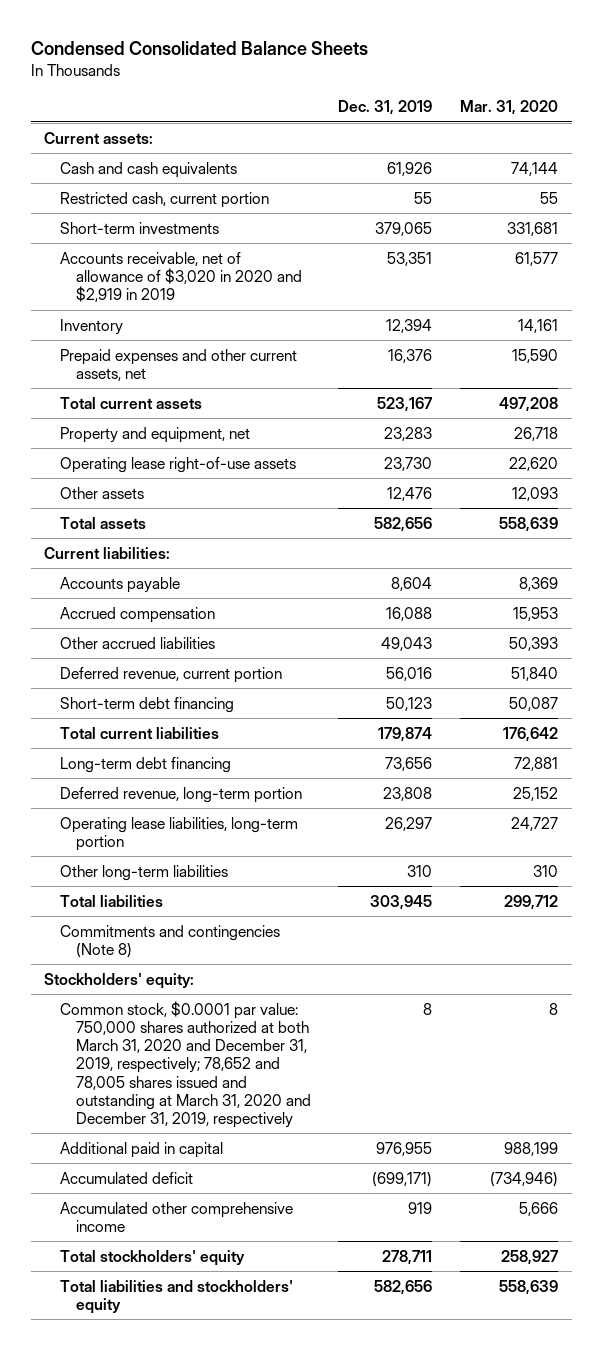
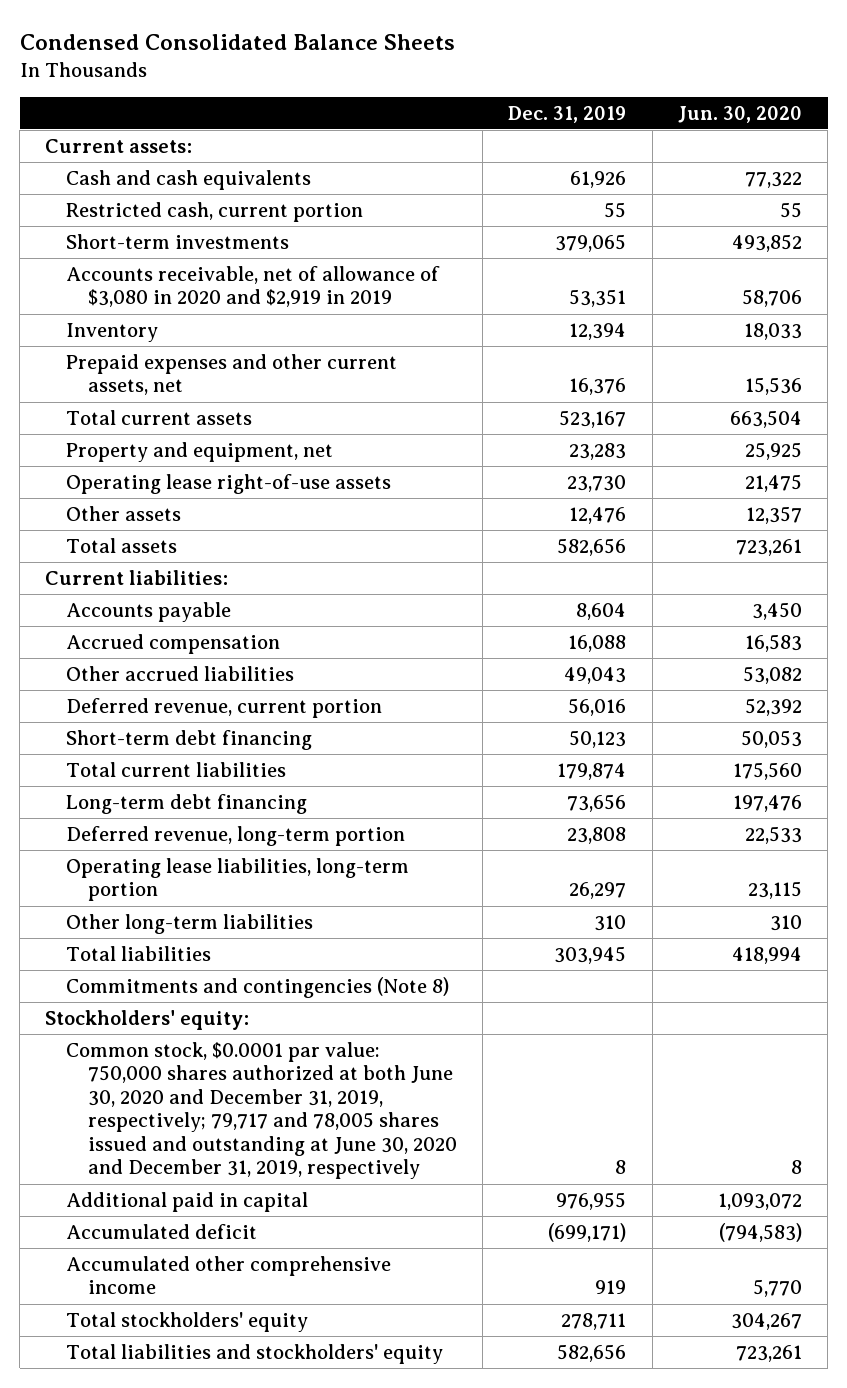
- | Dec. 31, 2019 | Mar. 31, 2020
+ | Dec. 31, 2019 | Jun. 30, 2020
- Accounts receivable, net of allowance of $3,020 in 2020 and $2,919 in 2019 | 53,351 | 61,577
+ Accounts receivable, net of allowance of $3,080 in 2020 and $2,919 in 2019 | 53,351 | 58,706
- Common stock, $0.0001 par value: 750,000 shares authorized at both March 31, 2020 and December 31, 2019, respectively; 78,652 and 78,005 shares issued and outstanding at March 31, 2020 and December 31, 2019, respectively | 8 | 8
+ Common stock, $0.0001 par value: 750,000 shares authorized at both June 30, 2020 and December 31, 2019, respectively; 79,717 and 78,005 shares issued and outstanding at June 30, 2020 and December 31, 2019, respectively | 8 | 8

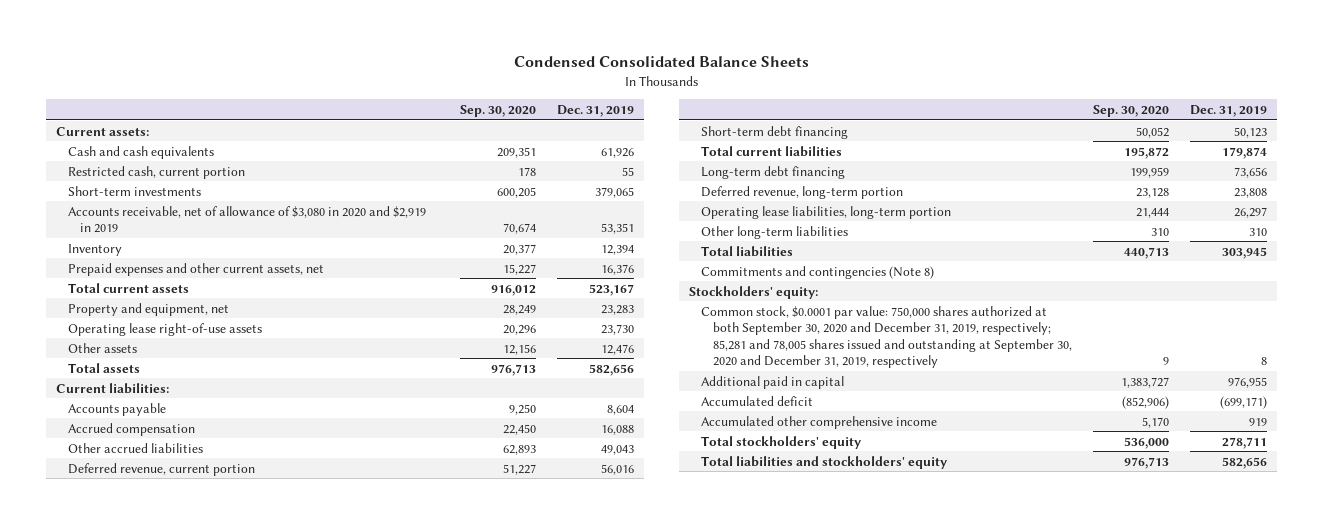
- | Dec. 31, 2019 | Jun. 30, 2020
+ | Sep. 30, 2020 | Dec. 31, 2019
- Common stock, $0.0001 par value: 750,000 shares authorized at both June 30, 2020 and December 31, 2019, respectively; 79,717 and 78,005 shares issued and outstanding at June 30, 2020 and December 31, 2019, respectively | 8 | 8
+ Common stock, $0.0001 par value: 750,000 shares authorized at both September 30, 2020 and December 31, 2019, respectively; 85,281 and 78,005 shares issued and outstanding at September 30, 2020 and December 31, 2019, respectively | 9 | 8

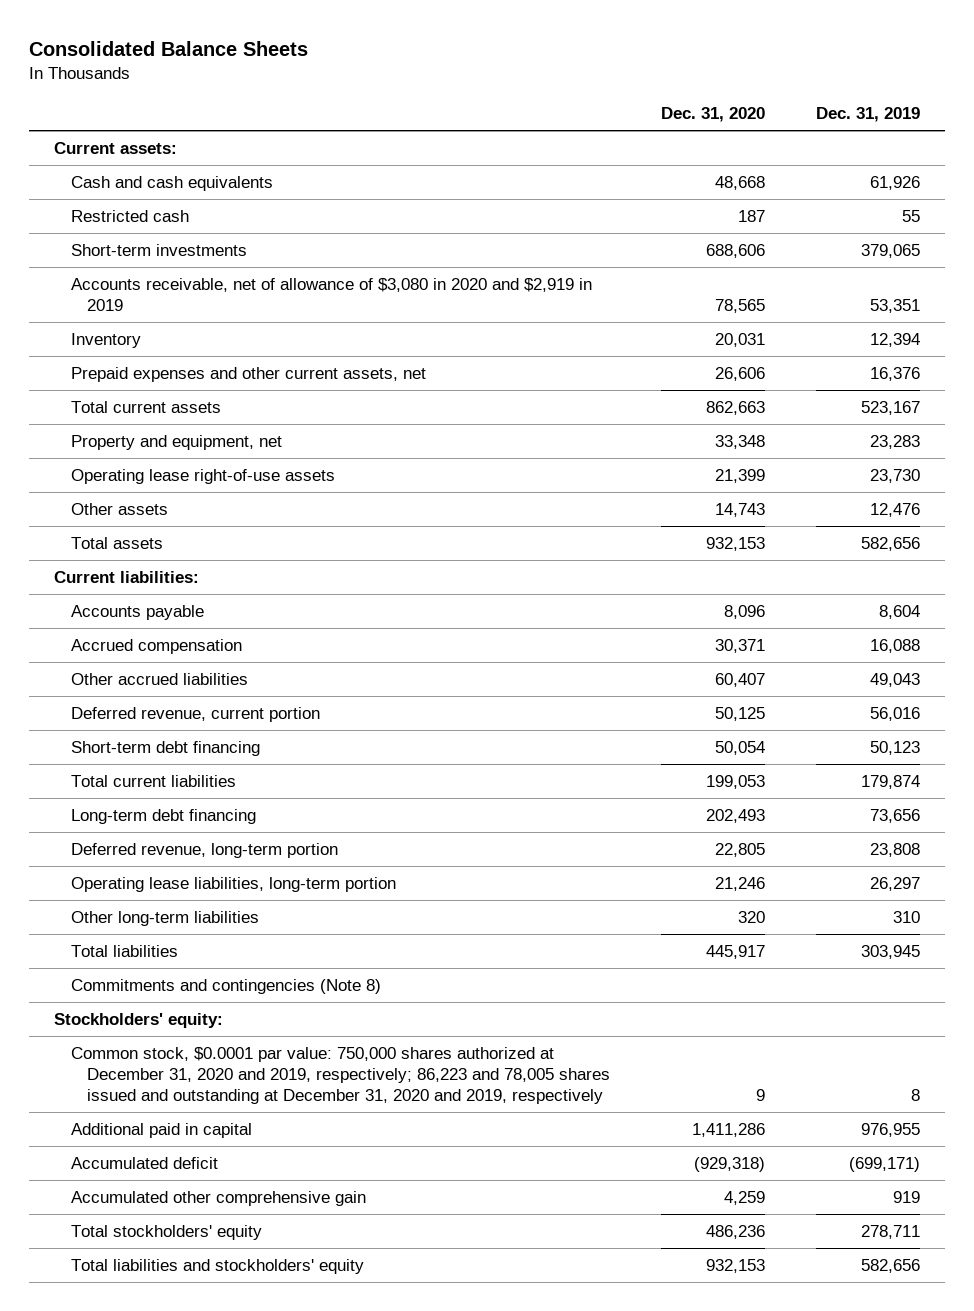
- Condensed Consolidated Balance Sheets
+ Consolidated Balance Sheets
- | Sep. 30, 2020 | Dec. 31, 2019
+ | Dec. 31, 2020 | Dec. 31, 2019
- Restricted cash, current portion | 178 | 55
+ Restricted cash | 187 | 55
- Common stock, $0.0001 par value: 750,000 shares authorized at both September 30, 2020 and December 31, 2019, respectively; 85,281 and 78,005 shares issued and outstanding at September 30, 2020 and December 31, 2019, respectively | 9 | 8
+ Common stock, $0.0001 par value: 750,000 shares authorized at December 31, 2020 and 2019, respectively; 86,223 and 78,005 shares issued and outstanding at December 31, 2020 and 2019, respectively | 9 | 8
- Accumulated other comprehensive income | 5,170 | 919
+ Accumulated other comprehensive gain | 4,259 | 919

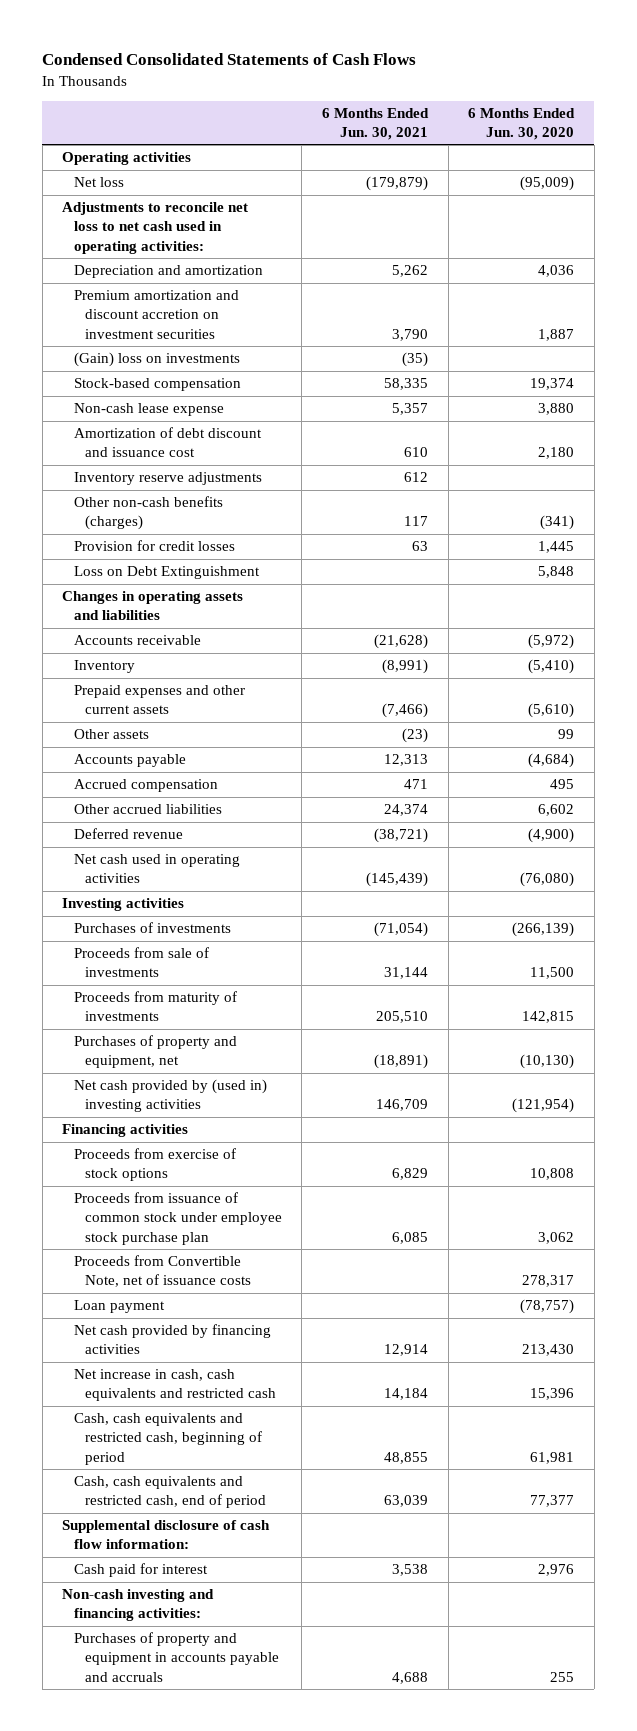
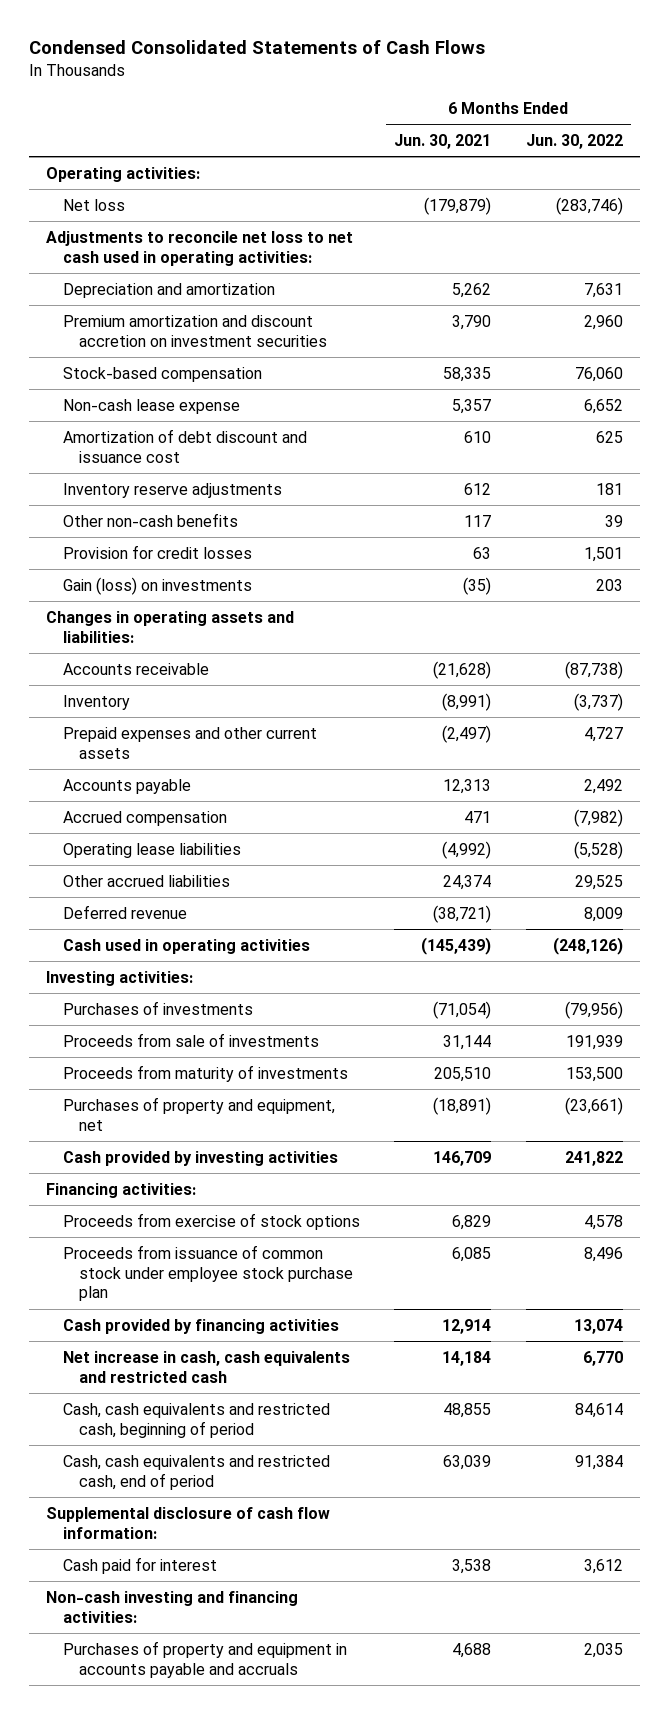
- | 6 Months Ended Jun. 30, 2021 | 6 Months Ended Jun. 30, 2020
+ | 6 Months Ended Jun. 30, 2021 | 6 Months Ended Jun. 30, 2022
- Operating activities
+ Operating activities:
- (Gain) loss on investments | (35) |
- Other non-cash benefits (charges) | 117 | (341)
+ Other non-cash benefits | 117 | 39
- Loss on Debt Extinguishment | | 5,848
- Changes in operating assets and liabilities
+ Gain (loss) on investments | (35) | 203
+ Changes in operating assets and liabilities:
- Prepaid expenses and other current assets | (7,466) | (5,610)
- Other assets | (23) | 99
+ Prepaid expenses and other current assets | (2,497) | 4,727
+ Operating lease liabilities | (4,992) | (5,528)
- Net cash used in operating activities | (145,439) | (76,080)
- Investing activities
+ Cash used in operating activities | (145,439) | (248,126)
+ Investing activities:
- Net cash provided by (used in) investing activities | 146,709 | (121,954)
- Financing activities
+ Cash provided by investing activities | 146,709 | 241,822
+ Financing activities:
- Proceeds from Convertible Note, net of issuance costs | | 278,317
- Loan payment | | (78,757)
- Net cash provided by financing activities | 12,914 | 213,430
+ Cash provided by financing activities | 12,914 | 13,074

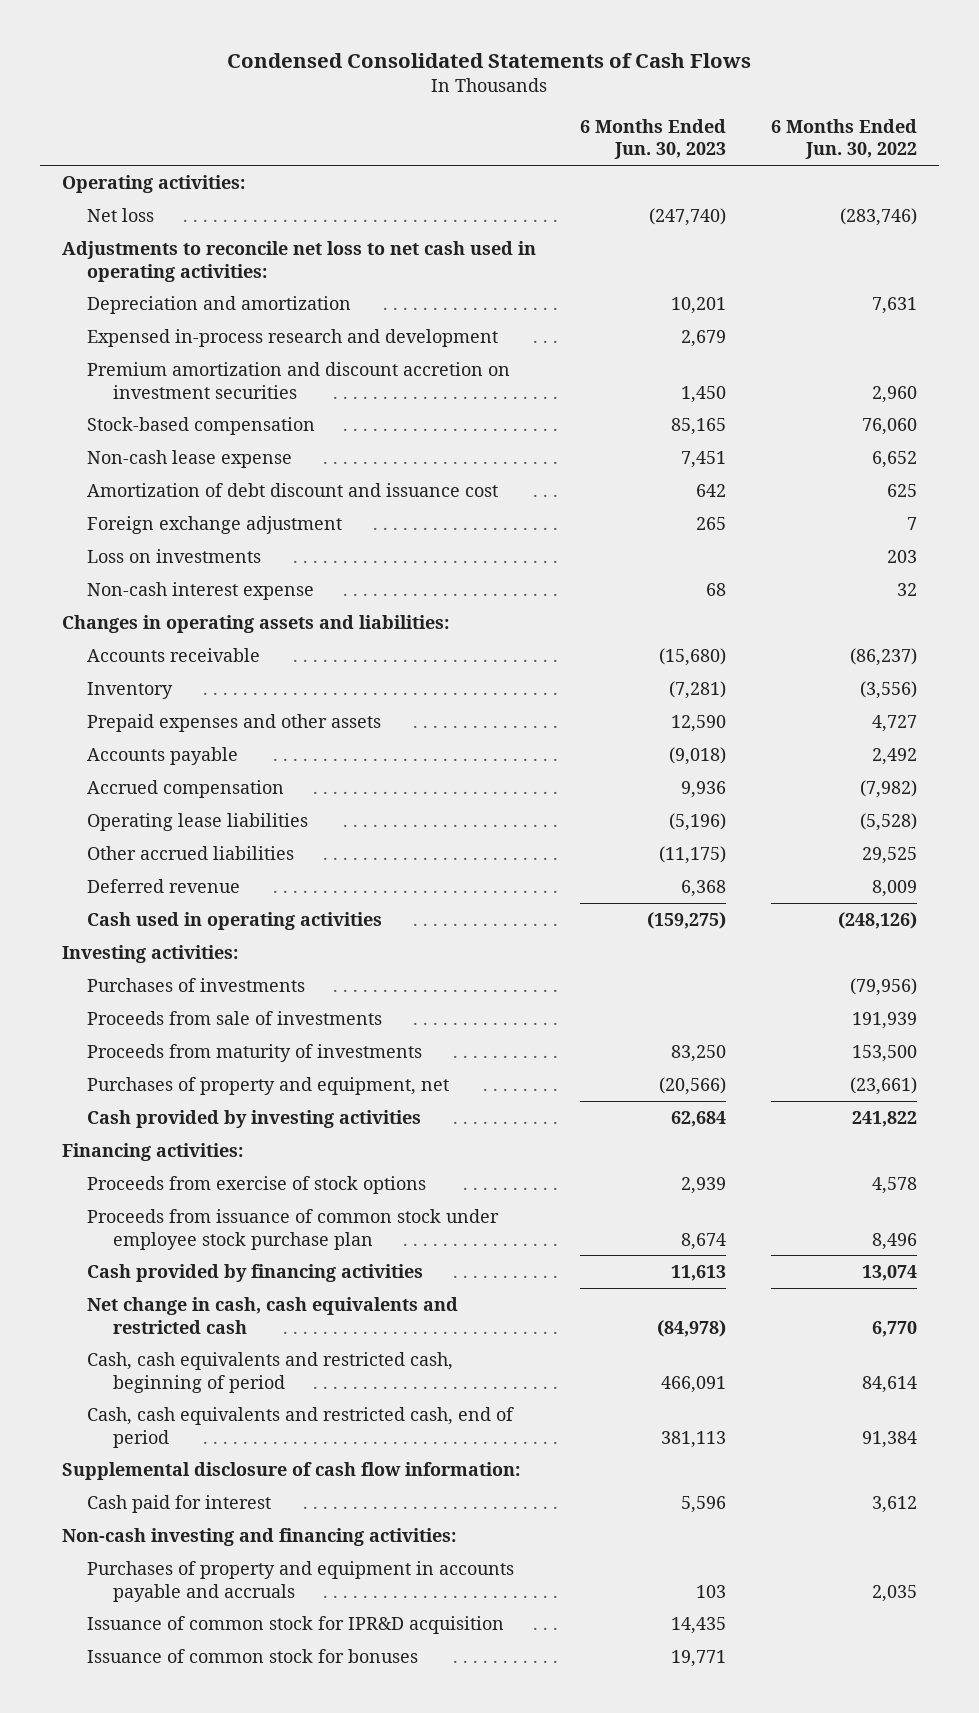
- | 6 Months Ended Jun. 30, 2021 | 6 Months Ended Jun. 30, 2022
+ | 6 Months Ended Jun. 30, 2023 | 6 Months Ended Jun. 30, 2022
+ Expensed in-process research and development | 2,679 |
- Inventory reserve adjustments | 612 | 181
- Other non-cash benefits | 117 | 39
- Provision for credit losses | 63 | 1,501
- Gain (loss) on investments | (35) | 203
+ Foreign exchange adjustment | 265 | 7
+ Loss on investments | | 203
+ Non-cash interest expense | 68 | 32
- Accounts receivable | (21,628) | (87,738)
- Inventory | (8,991) | (3,737)
- Prepaid expenses and other current assets | (2,497) | 4,727
+ Accounts receivable | (15,680) | (86,237)
+ Inventory | (7,281) | (3,556)
+ Prepaid expenses and other assets | 12,590 | 4,727
- Net increase in cash, cash equivalents and restricted cash | 14,184 | 6,770
+ Net change in cash, cash equivalents and restricted cash | (84,978) | 6,770
+ Issuance of common stock for IPR&D acquisition | 14,435 |
+ Issuance of common stock for bonuses | 19,771 |

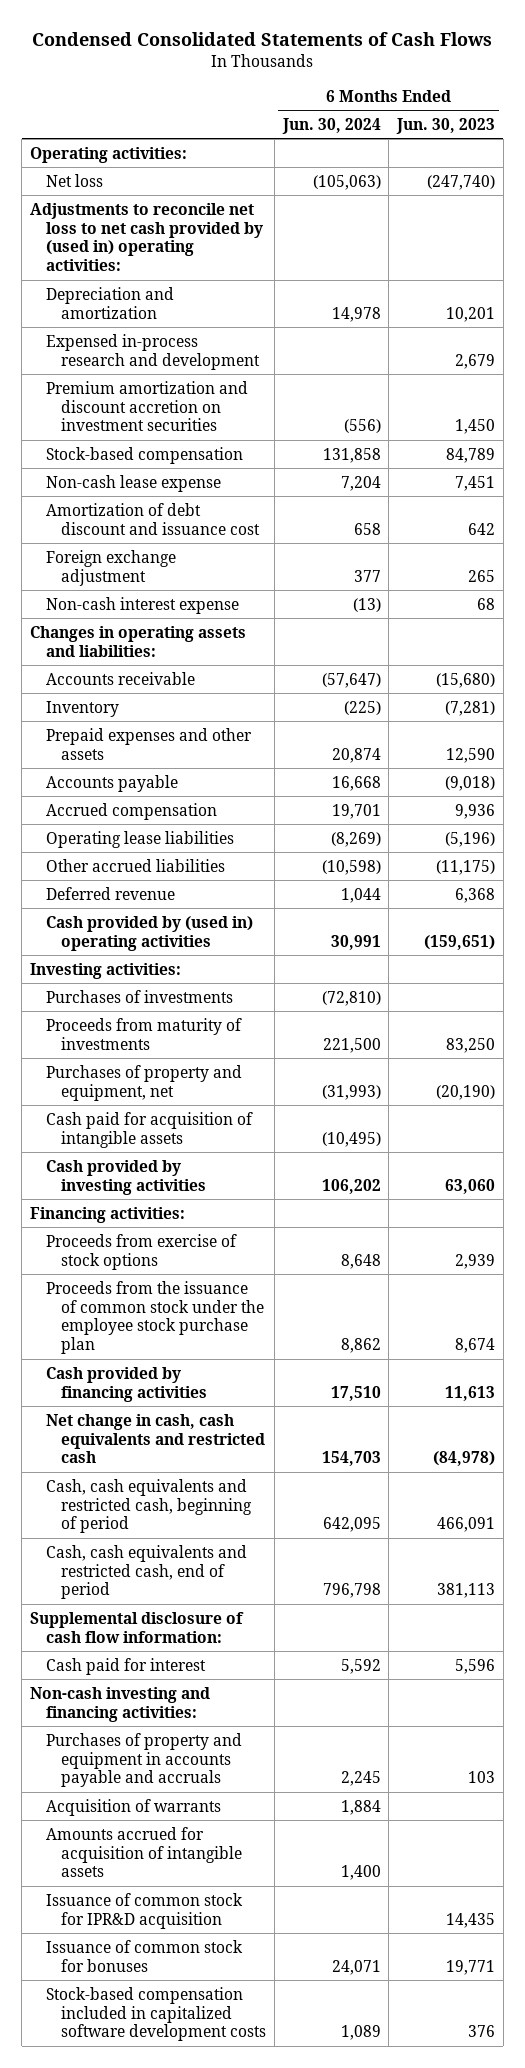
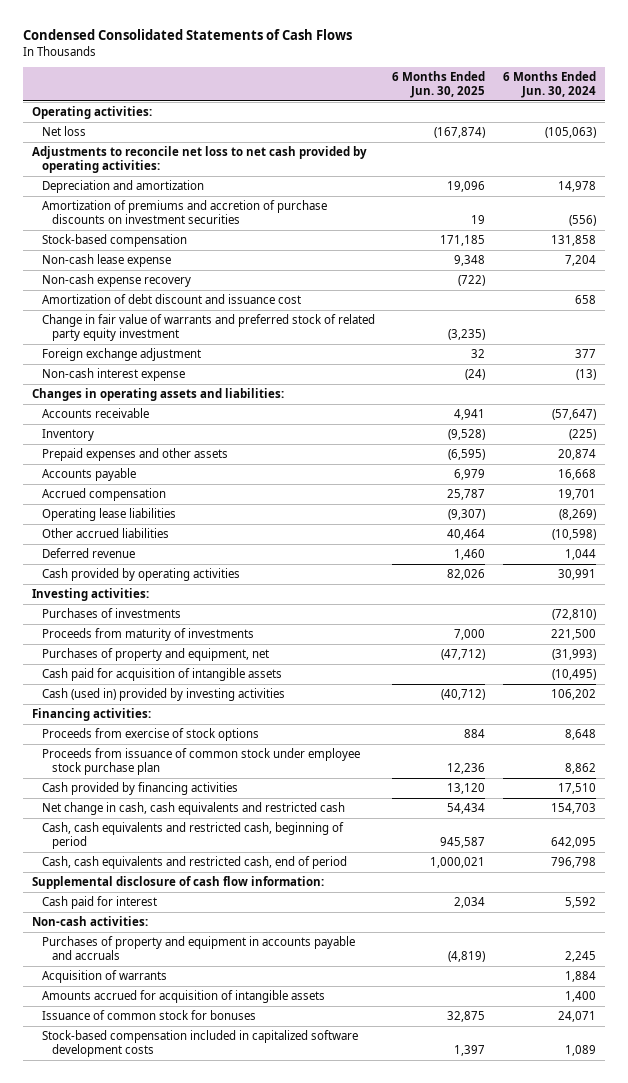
- | 6 Months Ended Jun. 30, 2024 | 6 Months Ended Jun. 30, 2023
+ | 6 Months Ended Jun. 30, 2025 | 6 Months Ended Jun. 30, 2024
- Adjustments to reconcile net loss to net cash provided by (used in) operating activities:
+ Adjustments to reconcile net loss to net cash provided by operating activities:
- Expensed in-process research and development | | 2,679
- Premium amortization and discount accretion on investment securities | (556) | 1,450
+ Amortization of premiums and accretion of purchase discounts on investment securities | 19 | (556)
+ Non-cash expense recovery | (722) |
+ Change in fair value of warrants and preferred stock of related party equity investment | (3,235) |
- Cash provided by (used in) operating activities | 30,991 | (159,651)
+ Cash provided by operating activities | 82,026 | 30,991
- Cash provided by investing activities | 106,202 | 63,060
+ Cash (used in) provided by investing activities | (40,712) | 106,202
- Proceeds from the issuance of common stock under the employee stock purchase plan | 8,862 | 8,674
+ Proceeds from issuance of common stock under employee stock purchase plan | 12,236 | 8,862
- Non-cash investing and financing activities:
+ Non-cash activities:
- Issuance of common stock for IPR&D acquisition | | 14,435

